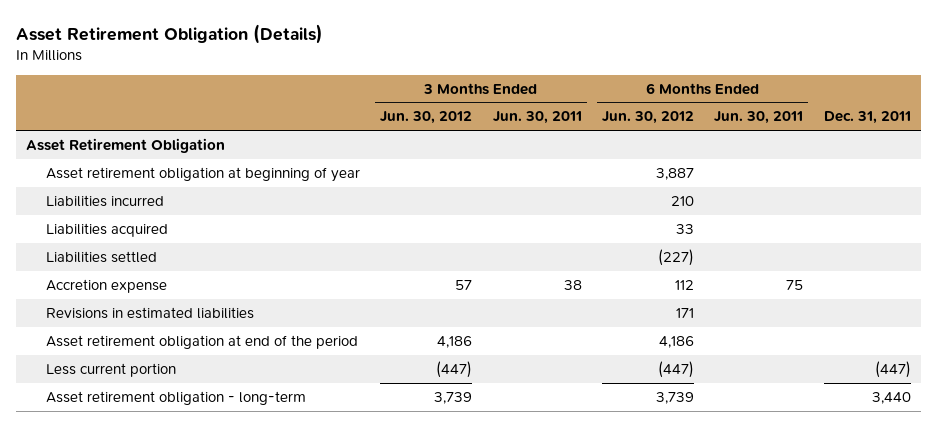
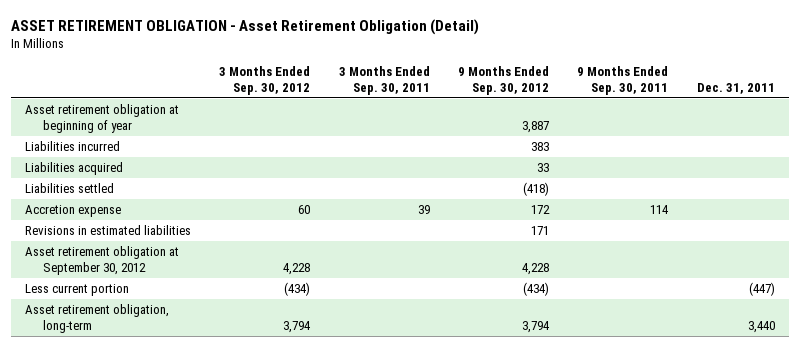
- Asset Retirement Obligation (Details)
+ ASSET RETIREMENT OBLIGATION - Asset Retirement Obligation (Detail)
- | 3 Months Ended Jun. 30, 2012 | 3 Months Ended Jun. 30, 2011 | 6 Months Ended Jun. 30, 2012 | 6 Months Ended Jun. 30, 2011 | Dec. 31, 2011
+ | 3 Months Ended Sep. 30, 2012 | 3 Months Ended Sep. 30, 2011 | 9 Months Ended Sep. 30, 2012 | 9 Months Ended Sep. 30, 2011 | Dec. 31, 2011
- Asset Retirement Obligation
- Asset retirement obligation at end of the period | 4,186 | | 4,186 | |
+ Asset retirement obligation at September 30, 2012 | 4,228 | | 4,228 | |
- Asset retirement obligation - long-term | 3,739 | | 3,739 | | 3,440
+ Asset retirement obligation, long-term | 3,794 | | 3,794 | | 3,440

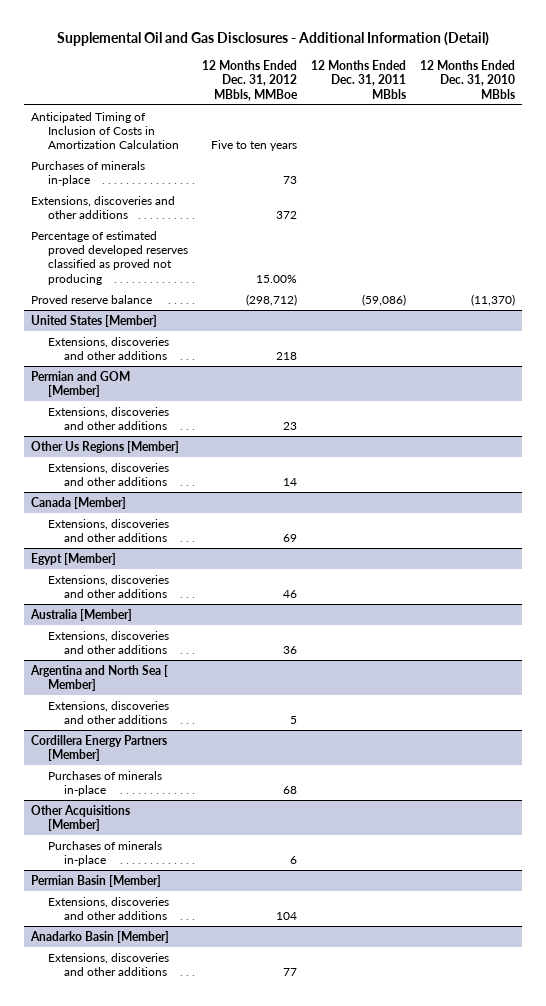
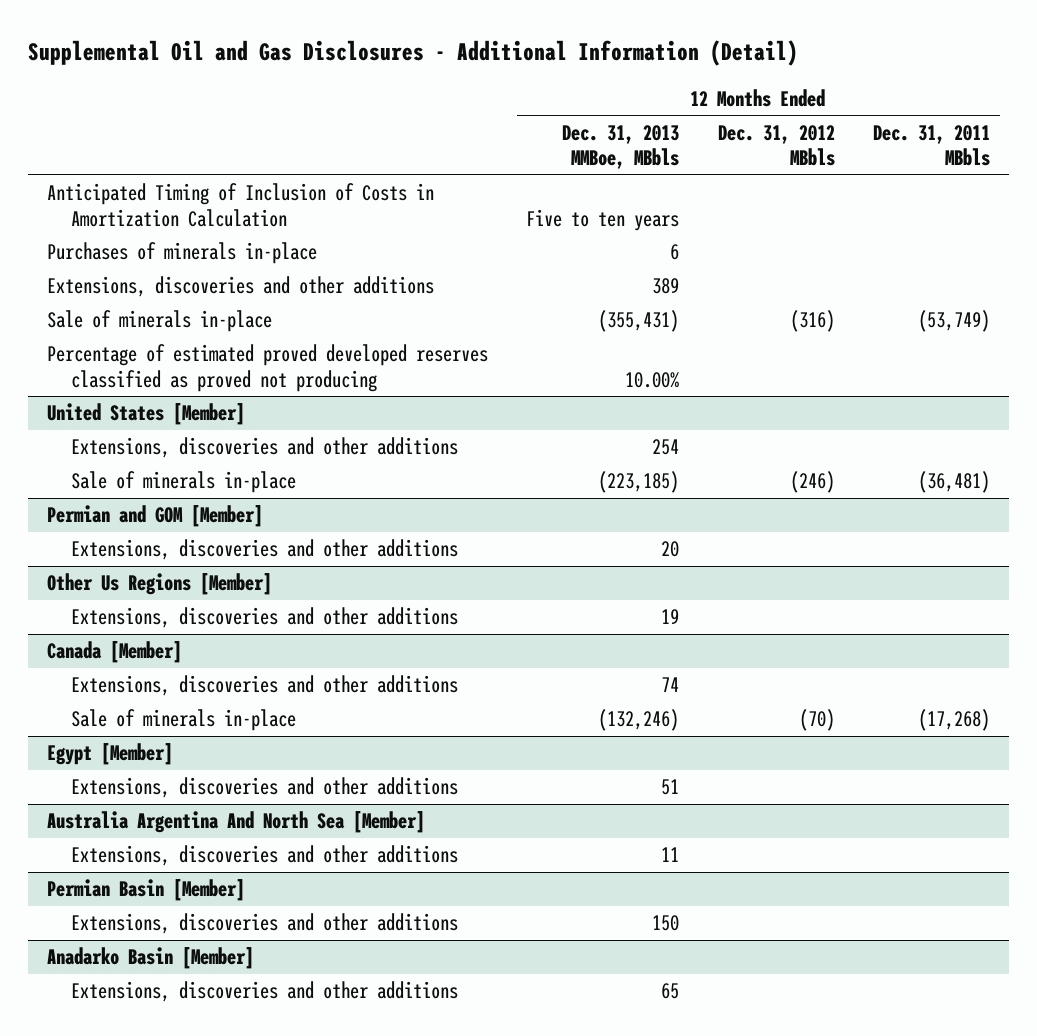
- | 12 Months Ended Dec. 31, 2012 MBbls, MMBoe | 12 Months Ended Dec. 31, 2011 MBbls | 12 Months Ended Dec. 31, 2010 MBbls
+ | 12 Months Ended Dec. 31, 2013 MMBoe, MBbls | 12 Months Ended Dec. 31, 2012 MBbls | 12 Months Ended Dec. 31, 2011 MBbls
+ Sale of minerals in-place | (355,431) | (316) | (53,749)
- Proved reserve balance | (298,712) | (59,086) | (11,370)
@ United States [Member]
+ Sale of minerals in-place | (223,185) | (246) | (36,481)
@ Canada [Member]
+ Sale of minerals in-place | (132,246) | (70) | (17,268)
- Australia [Member]
- Extensions, discoveries and other additions | 36 | |
- Argentina and North Sea [ Member]
+ Australia Argentina And North Sea [Member]
- Cordillera Energy Partners [Member]
- Purchases of minerals in-place | 68 | |
- Other Acquisitions [Member]
- Purchases of minerals in-place | 6 | |

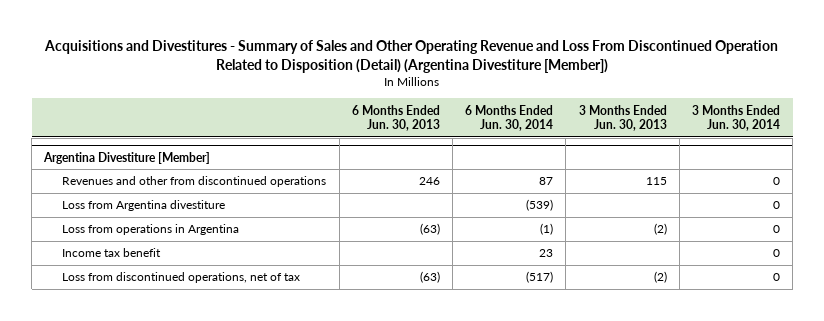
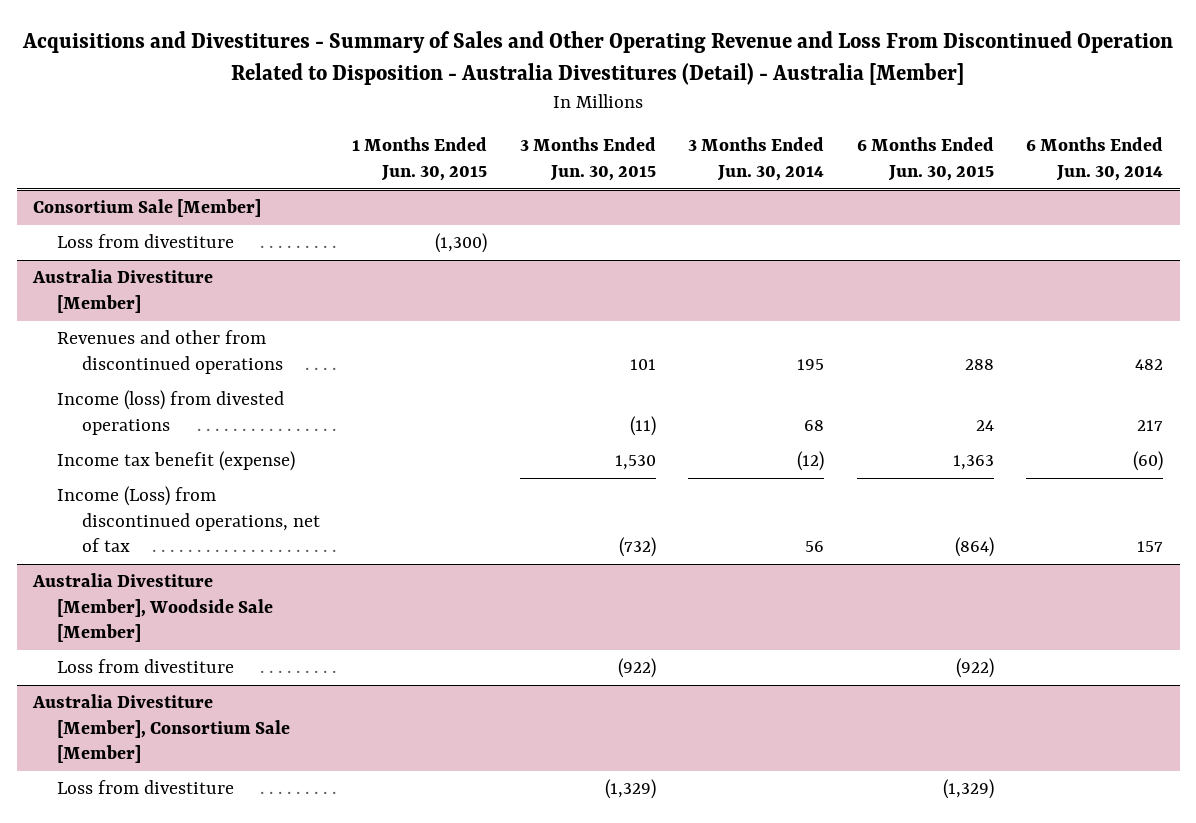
- Acquisitions and Divestitures - Summary of Sales and Other Operating Revenue and Loss From Discontinued Operation Related to Disposition (Detail) (Argentina Divestiture [Member])
+ Acquisitions and Divestitures - Summary of Sales and Other Operating Revenue and Loss From Discontinued Operation Related to Disposition - Australia Divestitures (Detail) - Australia [Member]
- | 6 Months Ended Jun. 30, 2013 | 6 Months Ended Jun. 30, 2014 | 3 Months Ended Jun. 30, 2013 | 3 Months Ended Jun. 30, 2014
+ | 1 Months Ended Jun. 30, 2015 | 3 Months Ended Jun. 30, 2015 | 3 Months Ended Jun. 30, 2014 | 6 Months Ended Jun. 30, 2015 | 6 Months Ended Jun. 30, 2014
- Argentina Divestiture [Member]
- Revenues and other from discontinued operations | 246 | 87 | 115 | 0
- Loss from Argentina divestiture | | (539) | | 0
- Loss from operations in Argentina | (63) | (1) | (2) | 0
- Income tax benefit | | 23 | | 0
- Loss from discontinued operations, net of tax | (63) | (517) | (2) | 0
+ Consortium Sale [Member]
+ Loss from divestiture | (1,300) | | | |
+ Australia Divestiture [Member]
+ Revenues and other from discontinued operations | | 101 | 195 | 288 | 482
+ Income (loss) from divested operations | | (11) | 68 | 24 | 217
+ Income tax benefit (expense) | | 1,530 | (12) | 1,363 | (60)
+ Income (Loss) from discontinued operations, net of tax | | (732) | 56 | (864) | 157
+ Australia Divestiture [Member], Woodside Sale [Member]
+ Loss from divestiture | | (922) | | (922) |
+ Australia Divestiture [Member], Consortium Sale [Member]
+ Loss from divestiture | | (1,329) | | (1,329) |

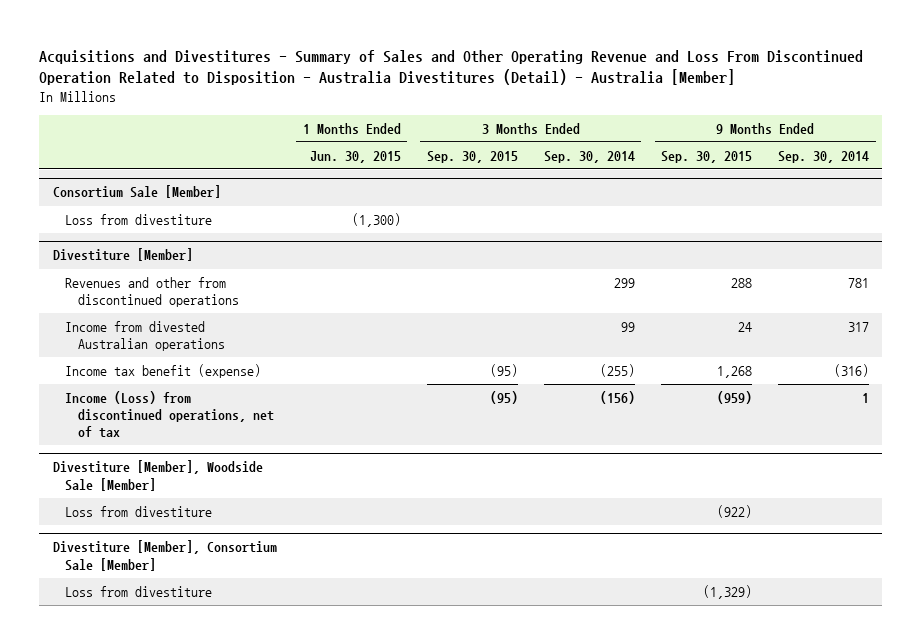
- | 1 Months Ended Jun. 30, 2015 | 3 Months Ended Jun. 30, 2015 | 3 Months Ended Jun. 30, 2014 | 6 Months Ended Jun. 30, 2015 | 6 Months Ended Jun. 30, 2014
+ | 1 Months Ended Jun. 30, 2015 | 3 Months Ended Sep. 30, 2015 | 3 Months Ended Sep. 30, 2014 | 9 Months Ended Sep. 30, 2015 | 9 Months Ended Sep. 30, 2014
- Australia Divestiture [Member]
+ Divestiture [Member]
- Income (loss) from divested operations | | (11) | 68 | 24 | 217
+ Income from divested Australian operations | | | 99 | 24 | 317
- Australia Divestiture [Member], Woodside Sale [Member]
+ Divestiture [Member], Woodside Sale [Member]
- Australia Divestiture [Member], Consortium Sale [Member]
+ Divestiture [Member], Consortium Sale [Member]

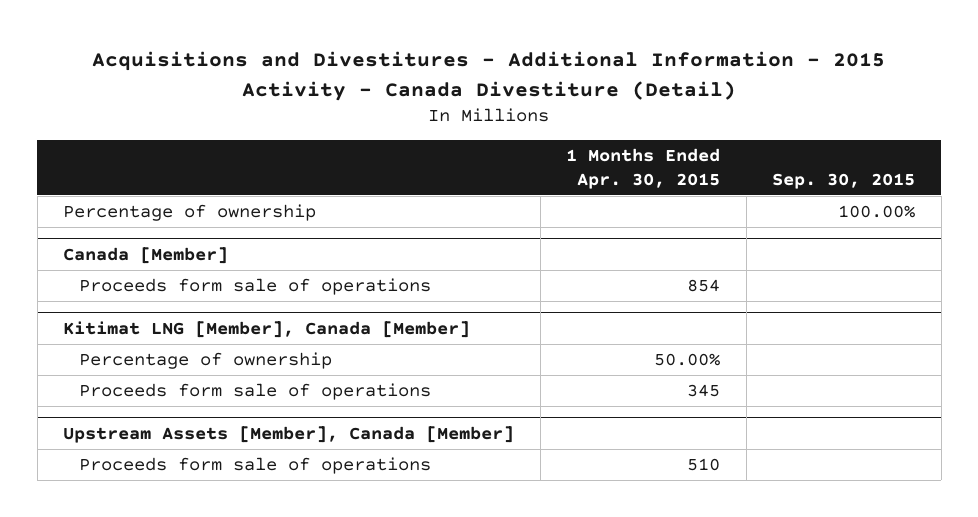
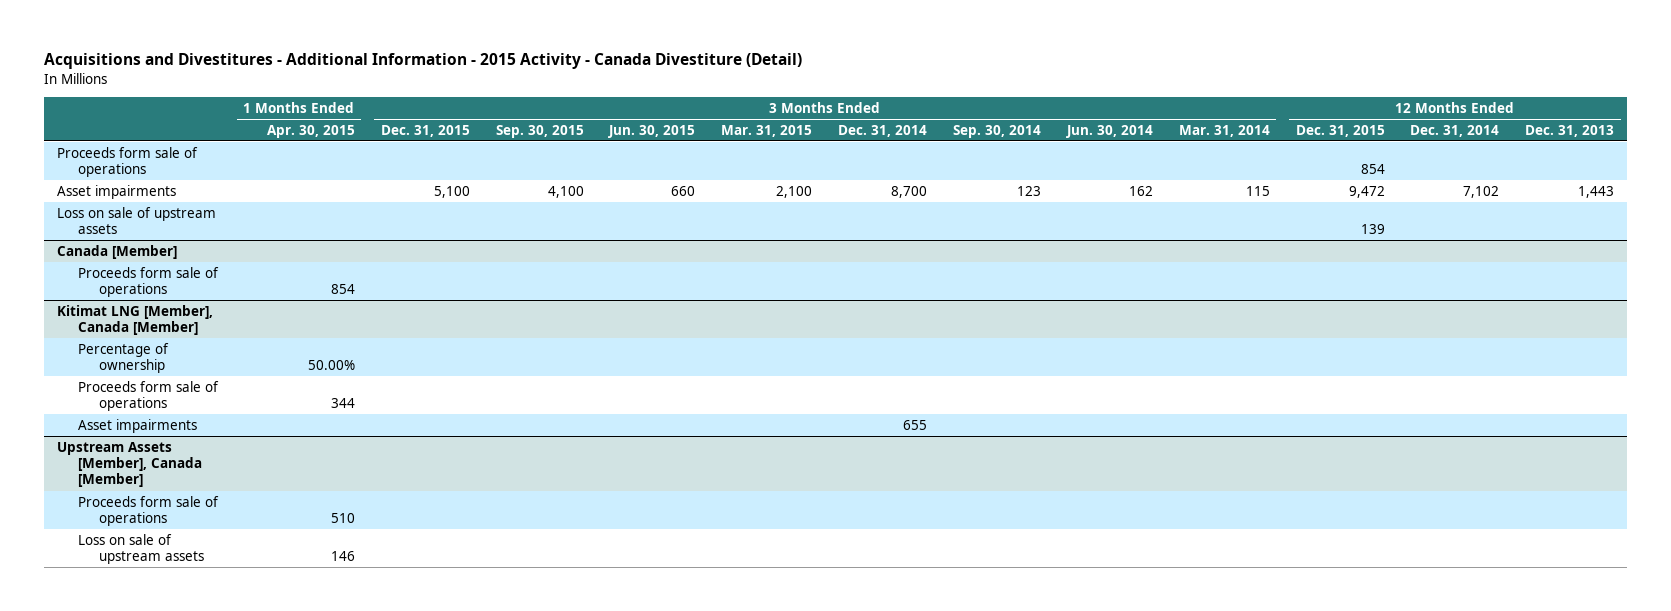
- | 1 Months Ended Apr. 30, 2015 | Sep. 30, 2015
+ | 1 Months Ended Apr. 30, 2015 | 3 Months Ended Dec. 31, 2015 | 3 Months Ended Sep. 30, 2015 | 3 Months Ended Jun. 30, 2015 | 3 Months Ended Mar. 31, 2015 | 3 Months Ended Dec. 31, 2014 | 3 Months Ended Sep. 30, 2014 | 3 Months Ended Jun. 30, 2014 | 3 Months Ended Mar. 31, 2014 | 12 Months Ended Dec. 31, 2015 | 12 Months Ended Dec. 31, 2014 | 12 Months Ended Dec. 31, 2013
- Percentage of ownership | | 100.00%
+ Proceeds form sale of operations | | | | | | | | | | 854 | |
+ Asset impairments | | 5,100 | 4,100 | 660 | 2,100 | 8,700 | 123 | 162 | 115 | 9,472 | 7,102 | 1,443
+ Loss on sale of upstream assets | | | | | | | | | | 139 | |
@ Kitimat LNG [Member], Canada [Member]
- Proceeds form sale of operations | 345 |
+ Proceeds form sale of operations | 344 | | | | | | | | | | |
+ Asset impairments | | | | | | 655 | | | | | |
@ Upstream Assets [Member], Canada [Member]
+ Loss on sale of upstream assets | 146 | | | | | | | | | | |

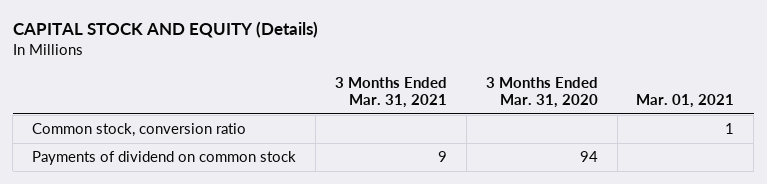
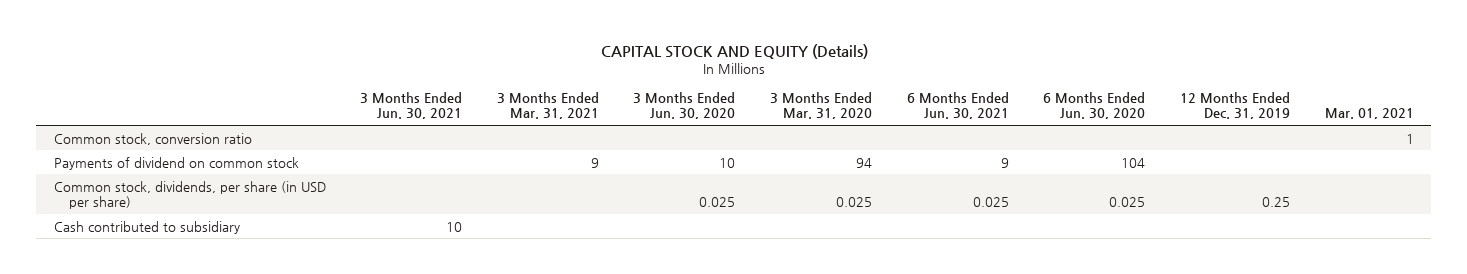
- | 3 Months Ended Mar. 31, 2021 | 3 Months Ended Mar. 31, 2020 | Mar. 01, 2021
+ | 3 Months Ended Jun. 30, 2021 | 3 Months Ended Mar. 31, 2021 | 3 Months Ended Jun. 30, 2020 | 3 Months Ended Mar. 31, 2020 | 6 Months Ended Jun. 30, 2021 | 6 Months Ended Jun. 30, 2020 | 12 Months Ended Dec. 31, 2019 | Mar. 01, 2021
+ Common stock, dividends, per share (in USD per share) | | | 0.025 | 0.025 | 0.025 | 0.025 | 0.25 |
+ Cash contributed to subsidiary | 10 | | | | | | |

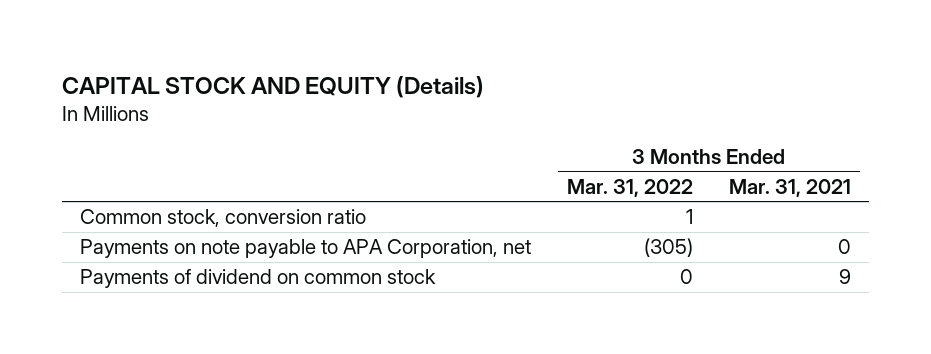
- | 3 Months Ended Jun. 30, 2021 | 3 Months Ended Mar. 31, 2021 | 3 Months Ended Jun. 30, 2020 | 3 Months Ended Mar. 31, 2020 | 6 Months Ended Jun. 30, 2021 | 6 Months Ended Jun. 30, 2020 | 12 Months Ended Dec. 31, 2019 | Mar. 01, 2021
+ | 3 Months Ended Mar. 31, 2022 | 3 Months Ended Mar. 31, 2021
+ Payments on note payable to APA Corporation, net | (305) | 0
- Common stock, dividends, per share (in USD per share) | | | 0.025 | 0.025 | 0.025 | 0.025 | 0.25 |
- Cash contributed to subsidiary | 10 | | | | | | |

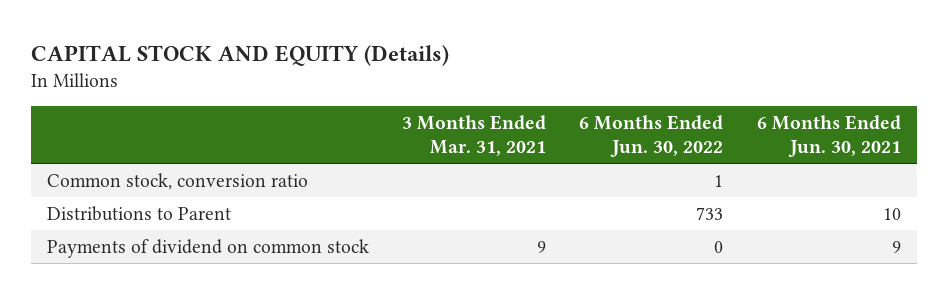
- | 3 Months Ended Mar. 31, 2022 | 3 Months Ended Mar. 31, 2021
+ | 3 Months Ended Mar. 31, 2021 | 6 Months Ended Jun. 30, 2022 | 6 Months Ended Jun. 30, 2021
- Payments on note payable to APA Corporation, net | (305) | 0
+ Distributions to Parent | | 733 | 10

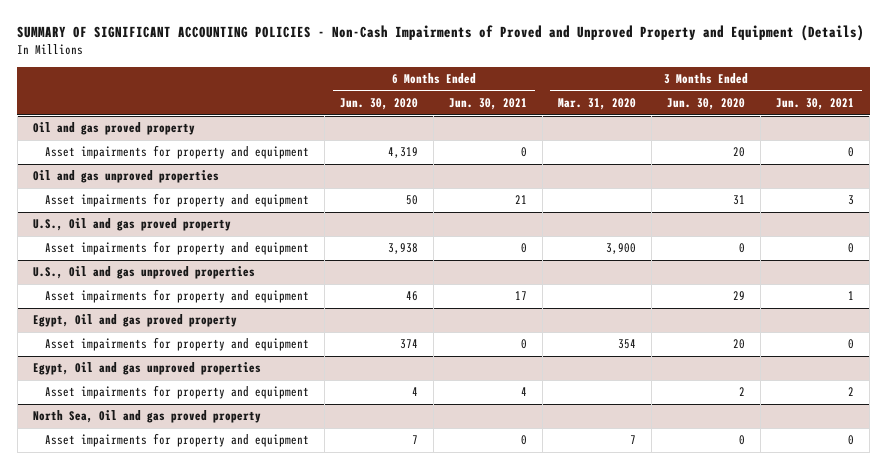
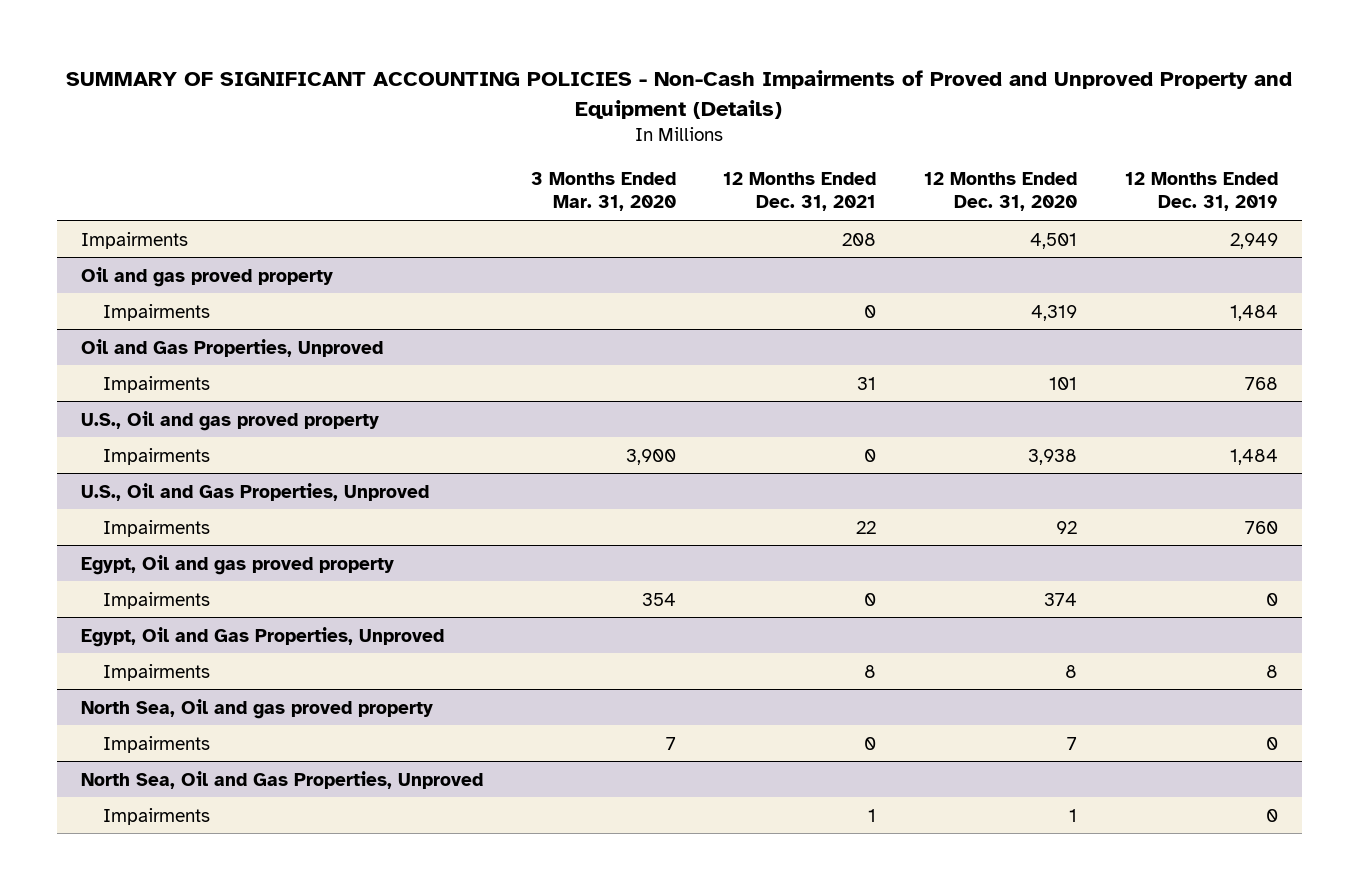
- | 6 Months Ended Jun. 30, 2020 | 6 Months Ended Jun. 30, 2021 | 3 Months Ended Mar. 31, 2020 | 3 Months Ended Jun. 30, 2020 | 3 Months Ended Jun. 30, 2021
+ | 3 Months Ended Mar. 31, 2020 | 12 Months Ended Dec. 31, 2021 | 12 Months Ended Dec. 31, 2020 | 12 Months Ended Dec. 31, 2019
+ Impairments | | 208 | 4,501 | 2,949
@ Oil and gas proved property
- Asset impairments for property and equipment | 4,319 | 0 | | 20 | 0
- Oil and gas unproved properties
- Asset impairments for property and equipment | 50 | 21 | | 31 | 3
@ Oil and gas proved property
+ Impairments | | 0 | 4,319 | 1,484
+ Oil and Gas Properties, Unproved
+ Impairments | | 31 | 101 | 768
@ U.S., Oil and gas proved property
- Asset impairments for property and equipment | 3,938 | 0 | 3,900 | 0 | 0
- U.S., Oil and gas unproved properties
- Asset impairments for property and equipment | 46 | 17 | | 29 | 1
@ U.S., Oil and gas proved property
+ Impairments | 3,900 | 0 | 3,938 | 1,484
+ U.S., Oil and Gas Properties, Unproved
+ Impairments | | 22 | 92 | 760
@ Egypt, Oil and gas proved property
- Asset impairments for property and equipment | 374 | 0 | 354 | 20 | 0
- Egypt, Oil and gas unproved properties
- Asset impairments for property and equipment | 4 | 4 | | 2 | 2
@ Egypt, Oil and gas proved property
+ Impairments | 354 | 0 | 374 | 0
+ Egypt, Oil and Gas Properties, Unproved
+ Impairments | | 8 | 8 | 8
@ North Sea, Oil and gas proved property
- Asset impairments for property and equipment | 7 | 0 | 7 | 0 | 0
+ Impairments | 7 | 0 | 7 | 0
+ North Sea, Oil and Gas Properties, Unproved
+ Impairments | | 1 | 1 | 0

